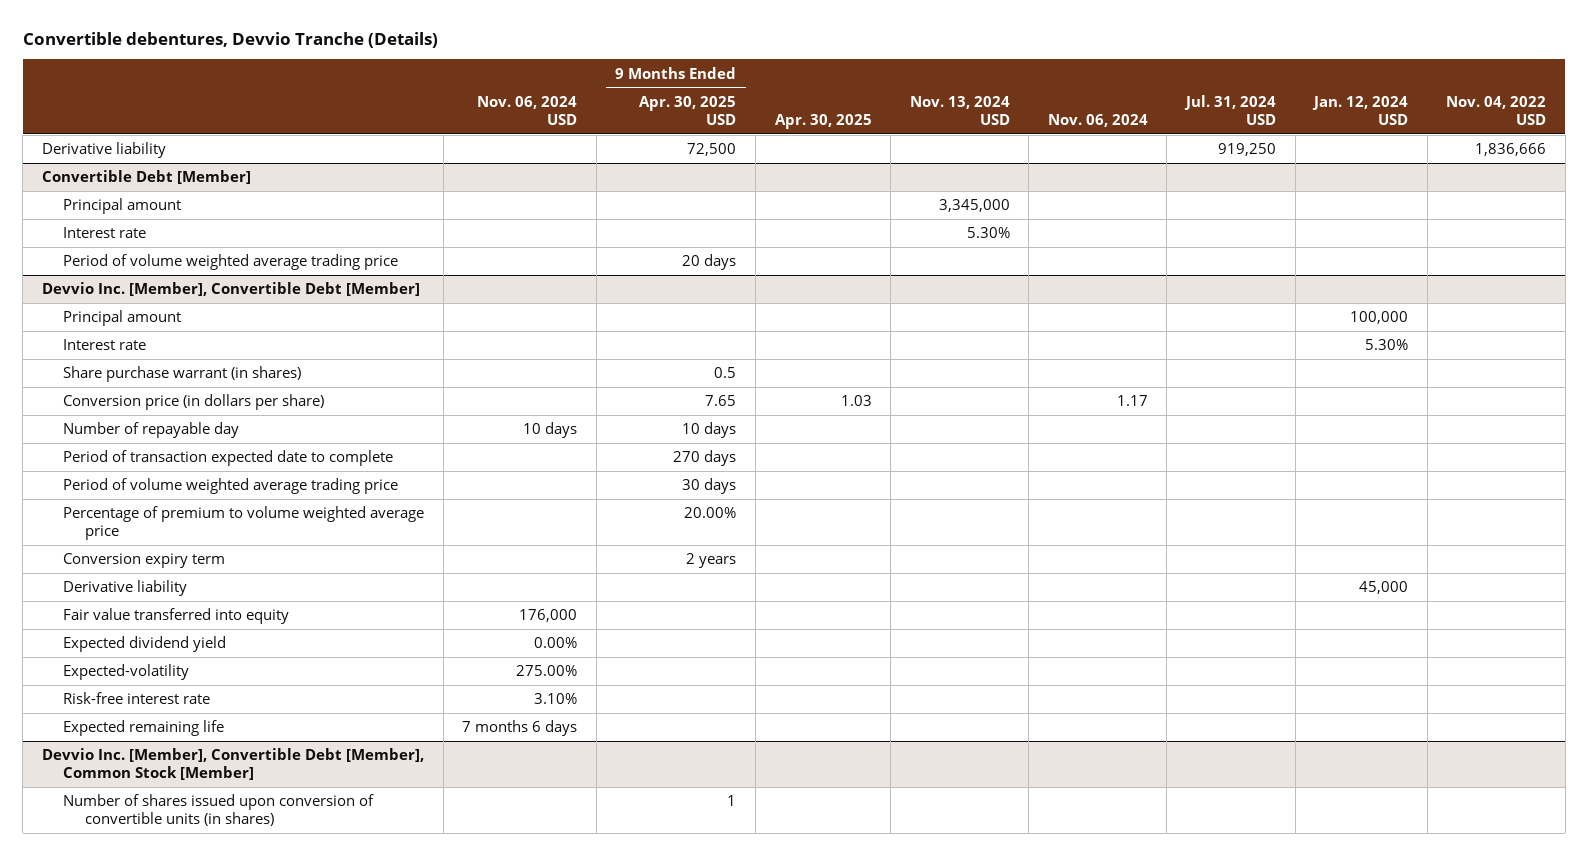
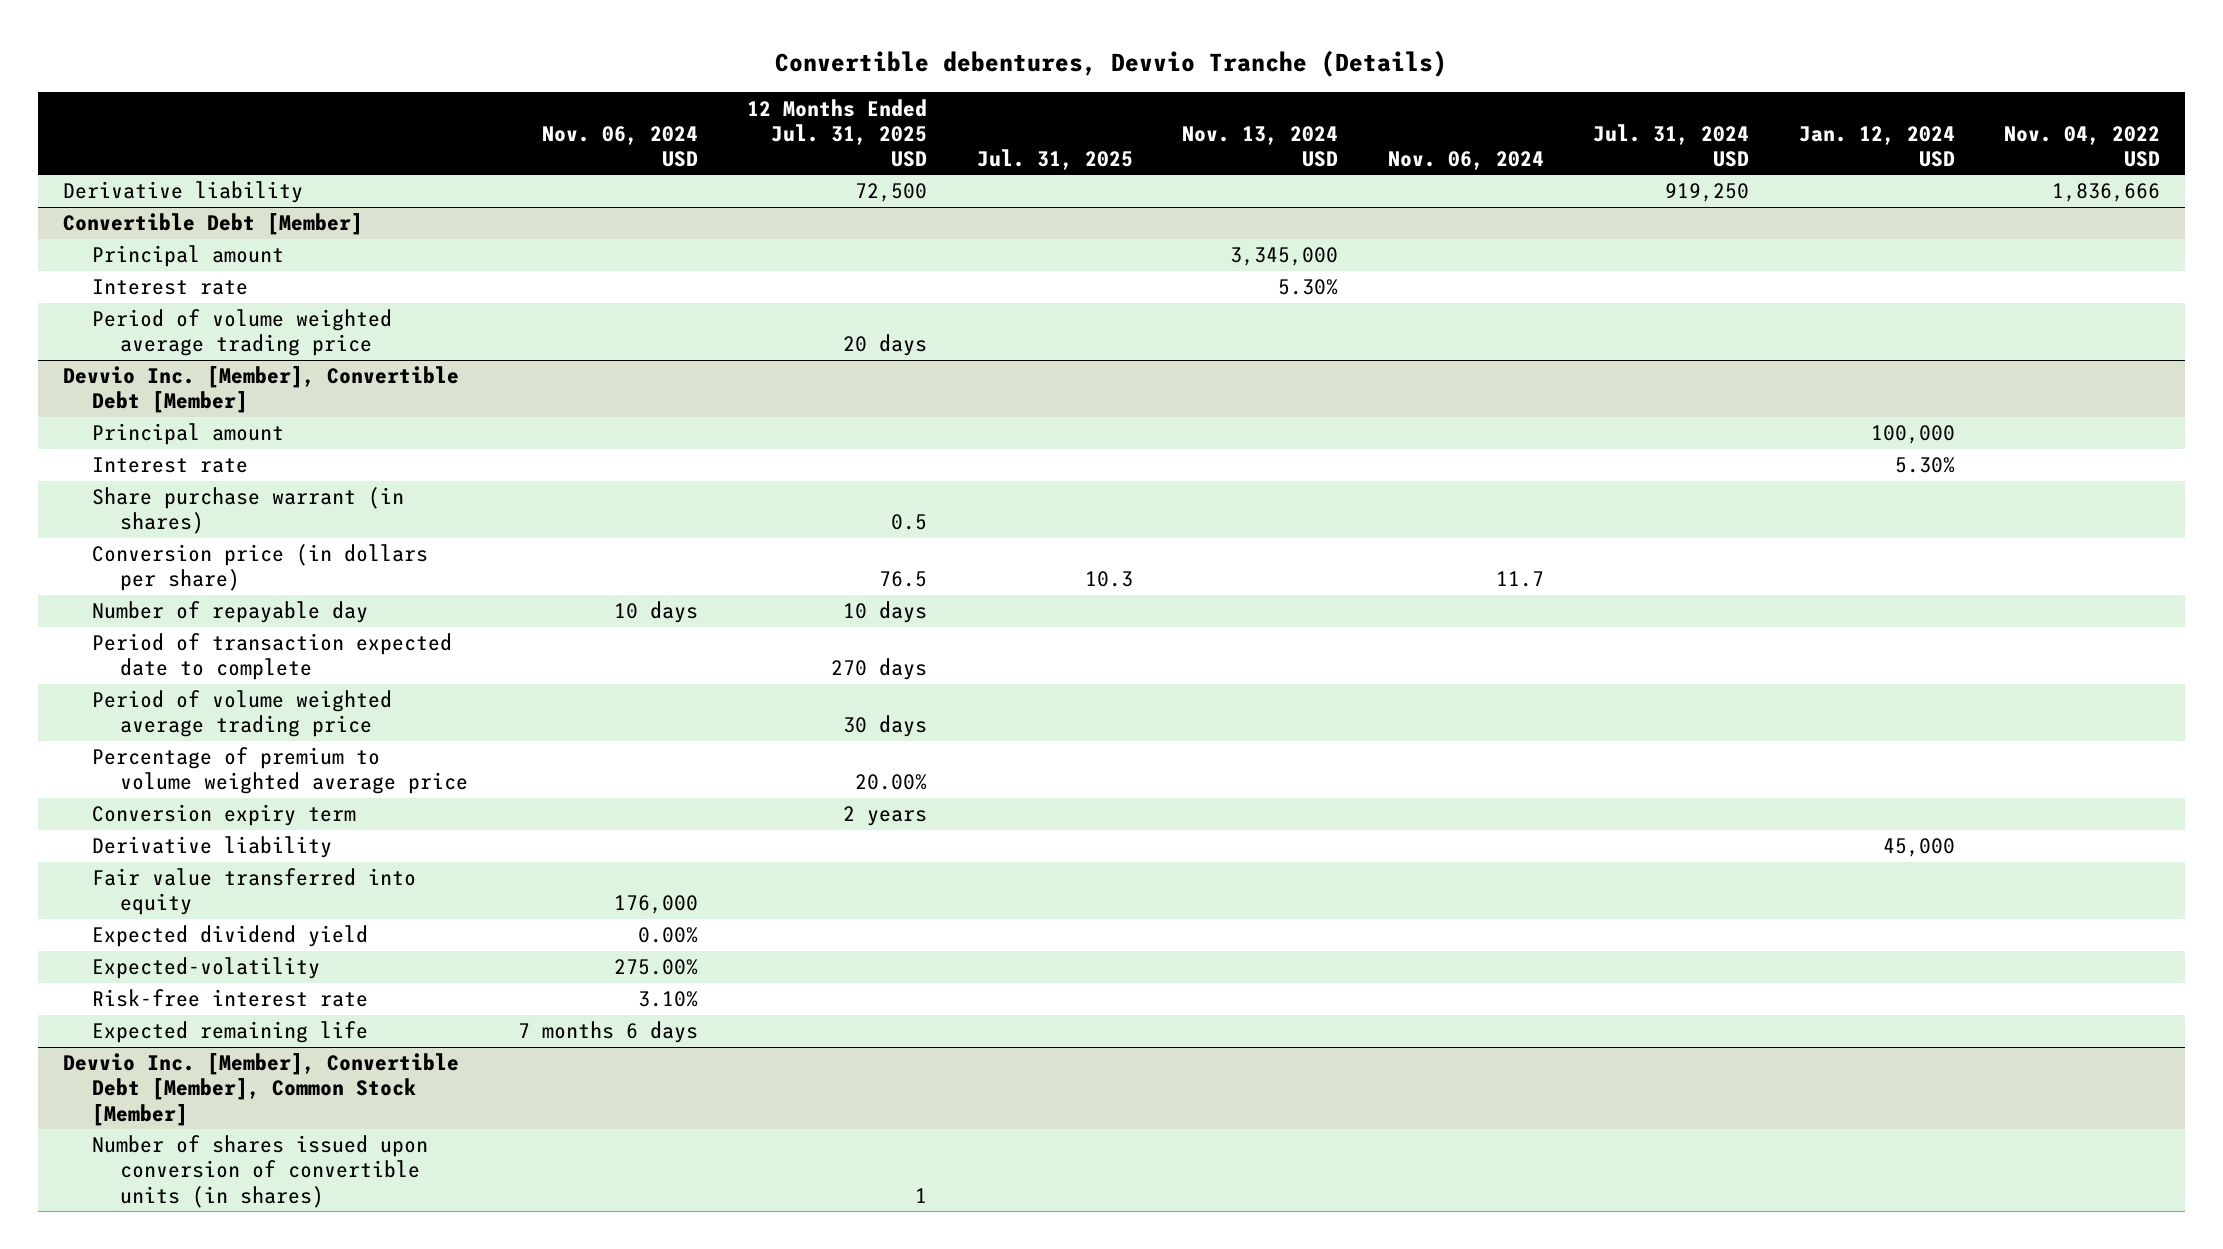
- | Nov. 06, 2024 USD | 9 Months Ended Apr. 30, 2025 USD | Apr. 30, 2025 | Nov. 13, 2024 USD | Nov. 06, 2024 | Jul. 31, 2024 USD | Jan. 12, 2024 USD | Nov. 04, 2022 USD
+ | Nov. 06, 2024 USD | 12 Months Ended Jul. 31, 2025 USD | Jul. 31, 2025 | Nov. 13, 2024 USD | Nov. 06, 2024 | Jul. 31, 2024 USD | Jan. 12, 2024 USD | Nov. 04, 2022 USD
@ Devvio Inc. [Member], Convertible Debt [Member]
- Conversion price (in dollars per share) | | 7.65 | 1.03 | | 1.17 | | |
+ Conversion price (in dollars per share) | | 76.5 | 10.3 | | 11.7 | | |

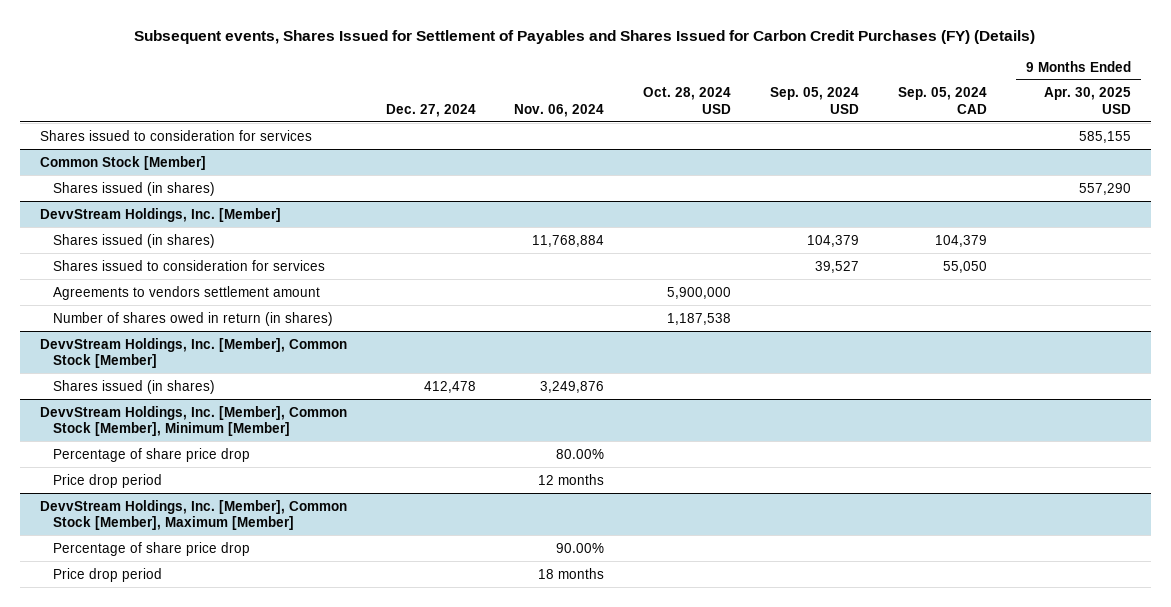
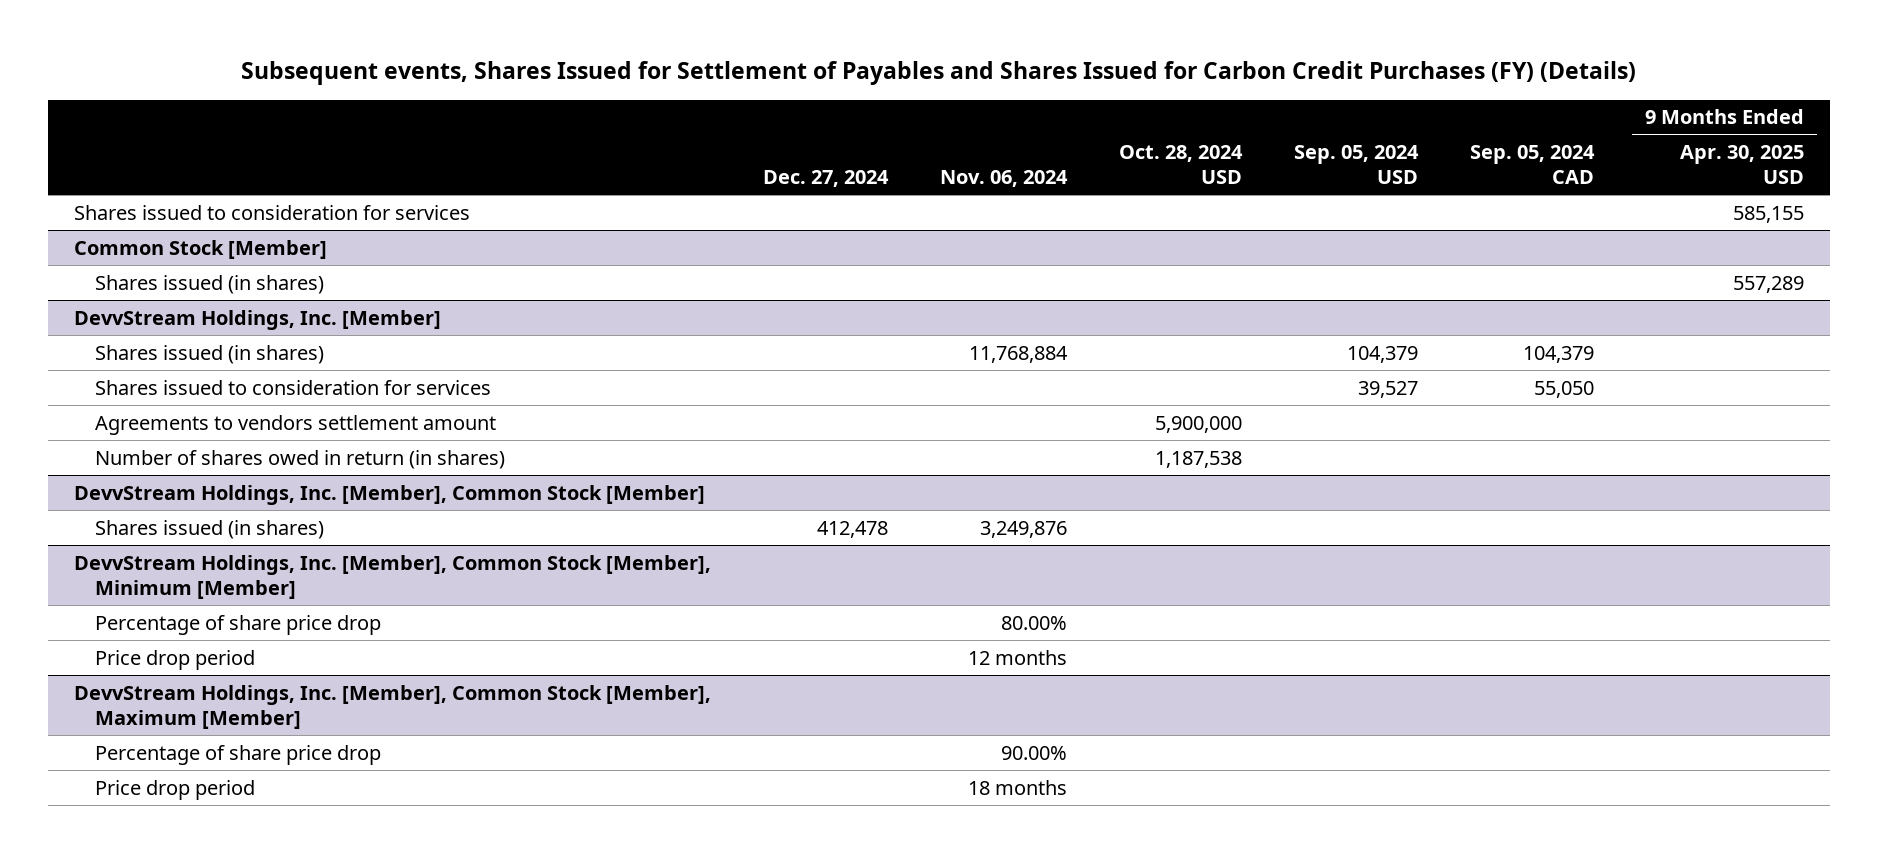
@ Common Stock [Member]
- Shares issued (in shares) | | | | | | 557,290
+ Shares issued (in shares) | | | | | | 557,289

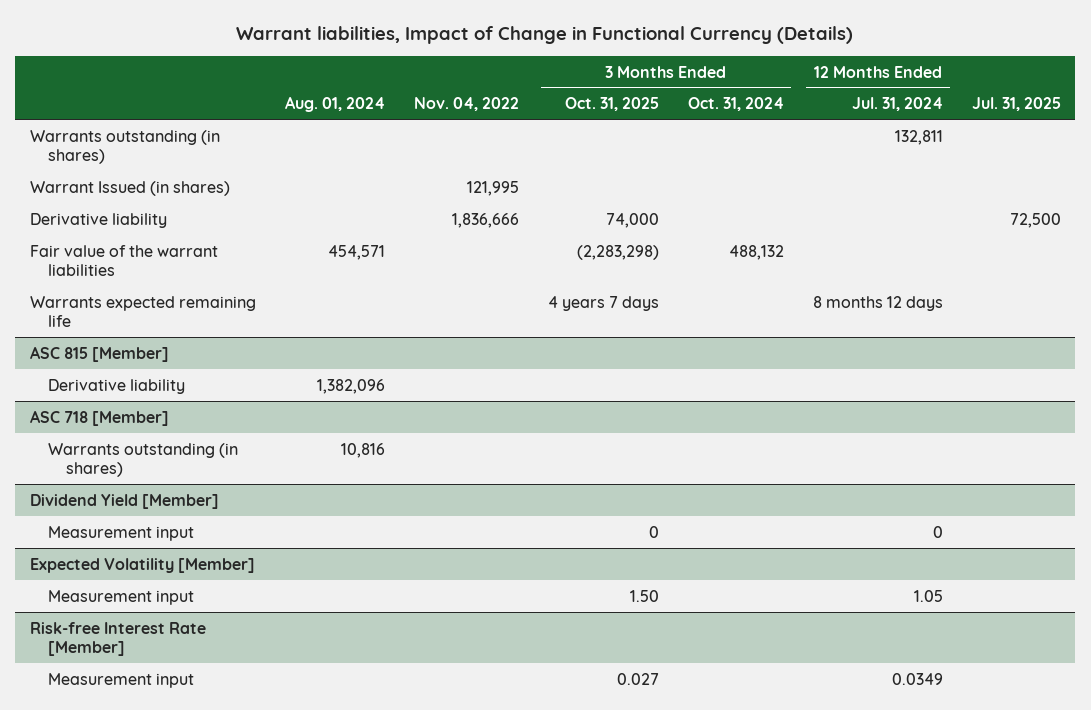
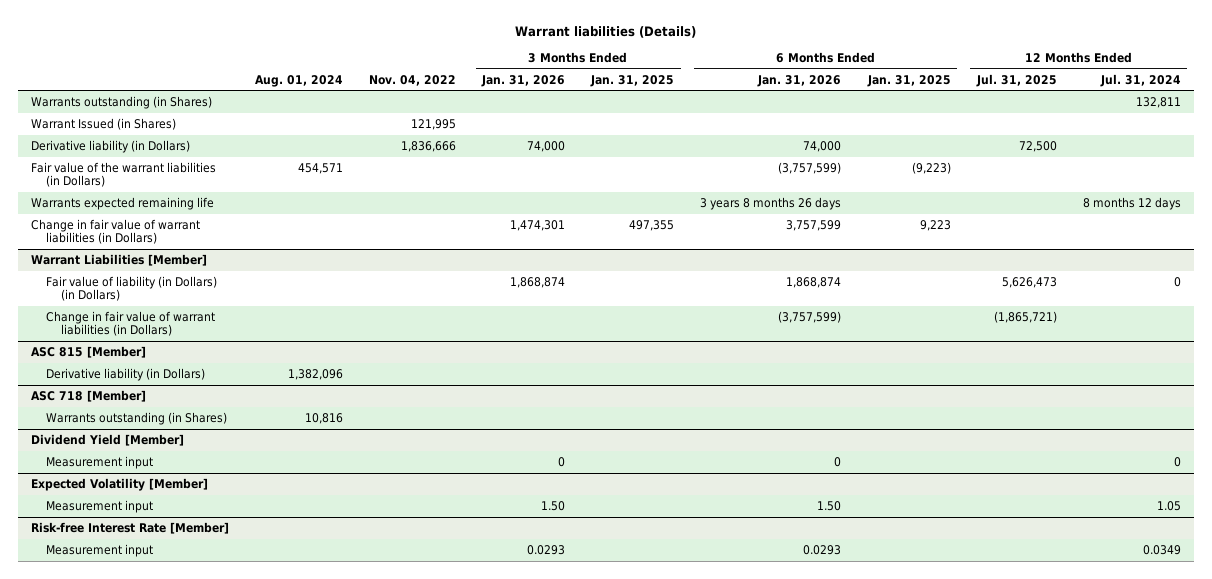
- Warrant liabilities, Impact of Change in Functional Currency (Details)
+ Warrant liabilities (Details)
- | Aug. 01, 2024 | Nov. 04, 2022 | 3 Months Ended Oct. 31, 2025 | 3 Months Ended Oct. 31, 2024 | 12 Months Ended Jul. 31, 2024 | Jul. 31, 2025
+ | Aug. 01, 2024 | Nov. 04, 2022 | 3 Months Ended Jan. 31, 2026 | 3 Months Ended Jan. 31, 2025 | 6 Months Ended Jan. 31, 2026 | 6 Months Ended Jan. 31, 2025 | 12 Months Ended Jul. 31, 2025 | 12 Months Ended Jul. 31, 2024
- Warrants outstanding (in shares) | | | | | 132,811 |
- Warrant Issued (in shares) | | 121,995 | | | |
- Derivative liability | | 1,836,666 | 74,000 | | | 72,500
- Fair value of the warrant liabilities | 454,571 | | (2,283,298) | 488,132 | |
+ Warrants outstanding (in Shares) | | | | | | | | 132,811
+ Warrant Issued (in Shares) | | 121,995 | | | | | |
+ Derivative liability (in Dollars) | | 1,836,666 | 74,000 | | 74,000 | | 72,500 |
+ Fair value of the warrant liabilities (in Dollars) | 454,571 | | | | (3,757,599) | (9,223) | |
+ Change in fair value of warrant liabilities (in Dollars) | | | 1,474,301 | 497,355 | 3,757,599 | 9,223 | |
+ Warrant Liabilities [Member]
+ Fair value of liability (in Dollars) (in Dollars) | | | 1,868,874 | | 1,868,874 | | 5,626,473 | 0
+ Change in fair value of warrant liabilities (in Dollars) | | | | | (3,757,599) | | (1,865,721) |
@ ASC 815 [Member]
- Derivative liability | 1,382,096 | | | | |
+ Derivative liability (in Dollars) | 1,382,096 | | | | | | |
@ ASC 718 [Member]
- Warrants outstanding (in shares) | 10,816 | | | | |
+ Warrants outstanding (in Shares) | 10,816 | | | | | | |

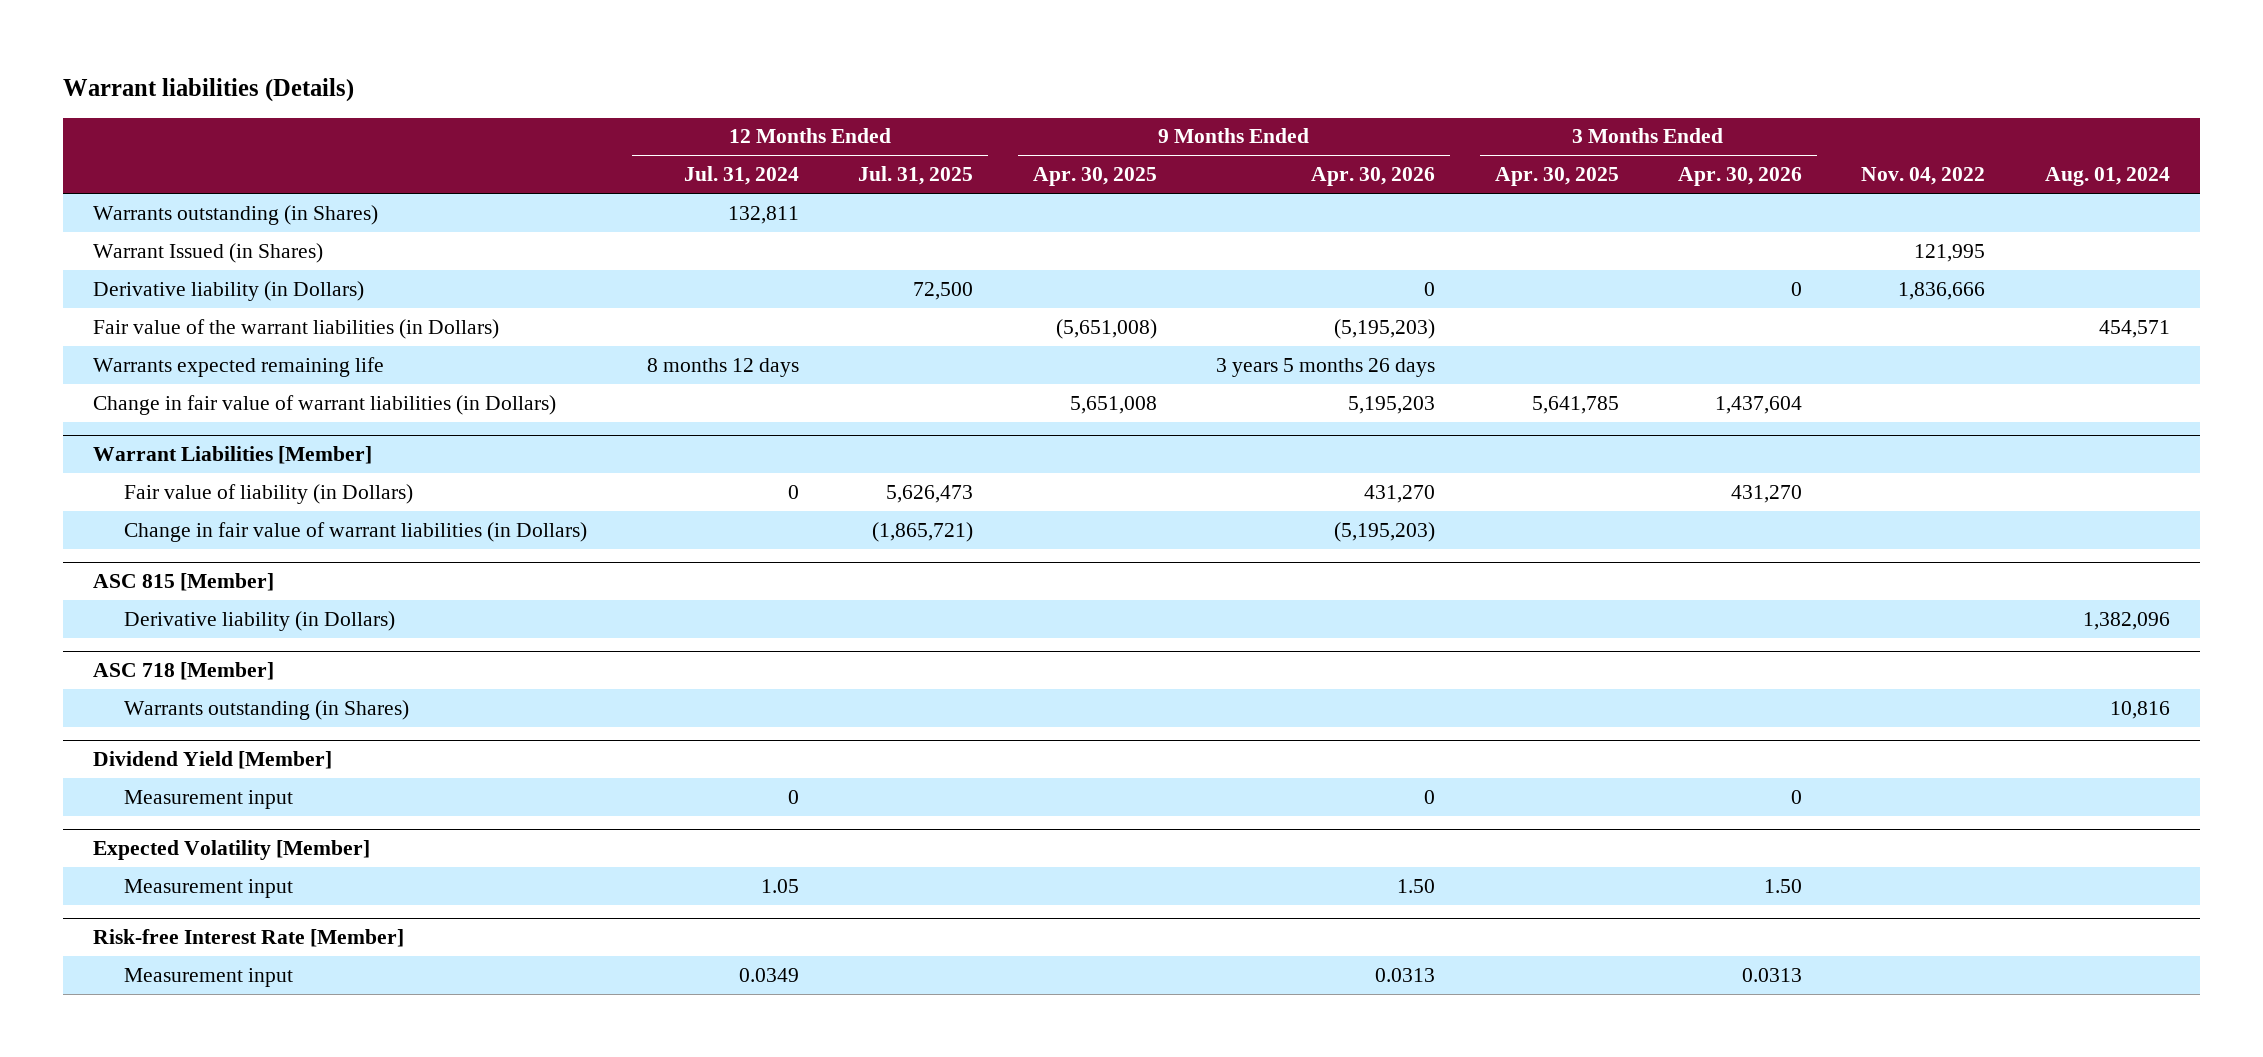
- | Aug. 01, 2024 | Nov. 04, 2022 | 3 Months Ended Jan. 31, 2026 | 3 Months Ended Jan. 31, 2025 | 6 Months Ended Jan. 31, 2026 | 6 Months Ended Jan. 31, 2025 | 12 Months Ended Jul. 31, 2025 | 12 Months Ended Jul. 31, 2024
+ | 12 Months Ended Jul. 31, 2024 | 12 Months Ended Jul. 31, 2025 | 9 Months Ended Apr. 30, 2025 | 9 Months Ended Apr. 30, 2026 | 3 Months Ended Apr. 30, 2025 | 3 Months Ended Apr. 30, 2026 | Nov. 04, 2022 | Aug. 01, 2024
@ Warrant Liabilities [Member]
- Fair value of liability (in Dollars) (in Dollars) | | | 1,868,874 | | 1,868,874 | | 5,626,473 | 0
+ Fair value of liability (in Dollars) | 0 | 5,626,473 | | 431,270 | | 431,270 | |

